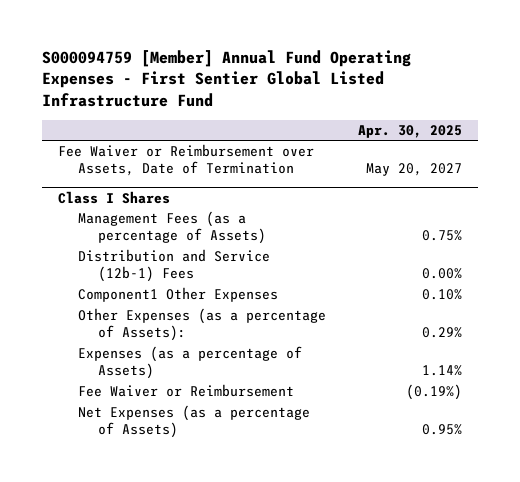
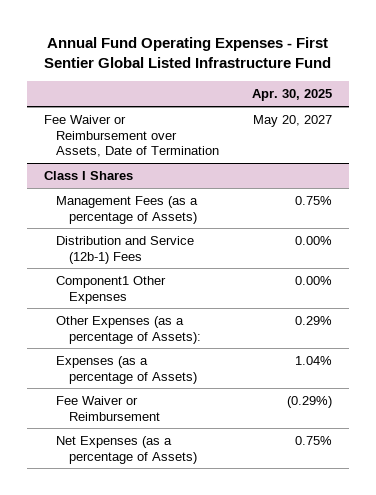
- S000094759 [Member] Annual Fund Operating Expenses - First Sentier Global Listed Infrastructure Fund
+ Annual Fund Operating Expenses - First Sentier Global Listed Infrastructure Fund
@ Class I Shares
- Component1 Other Expenses | 0.10%
+ Component1 Other Expenses | 0.00%
- Expenses (as a percentage of Assets) | 1.14%
- Fee Waiver or Reimbursement | (0.19%)
- Net Expenses (as a percentage of Assets) | 0.95%
+ Expenses (as a percentage of Assets) | 1.04%
+ Fee Waiver or Reimbursement | (0.29%)
+ Net Expenses (as a percentage of Assets) | 0.75%

